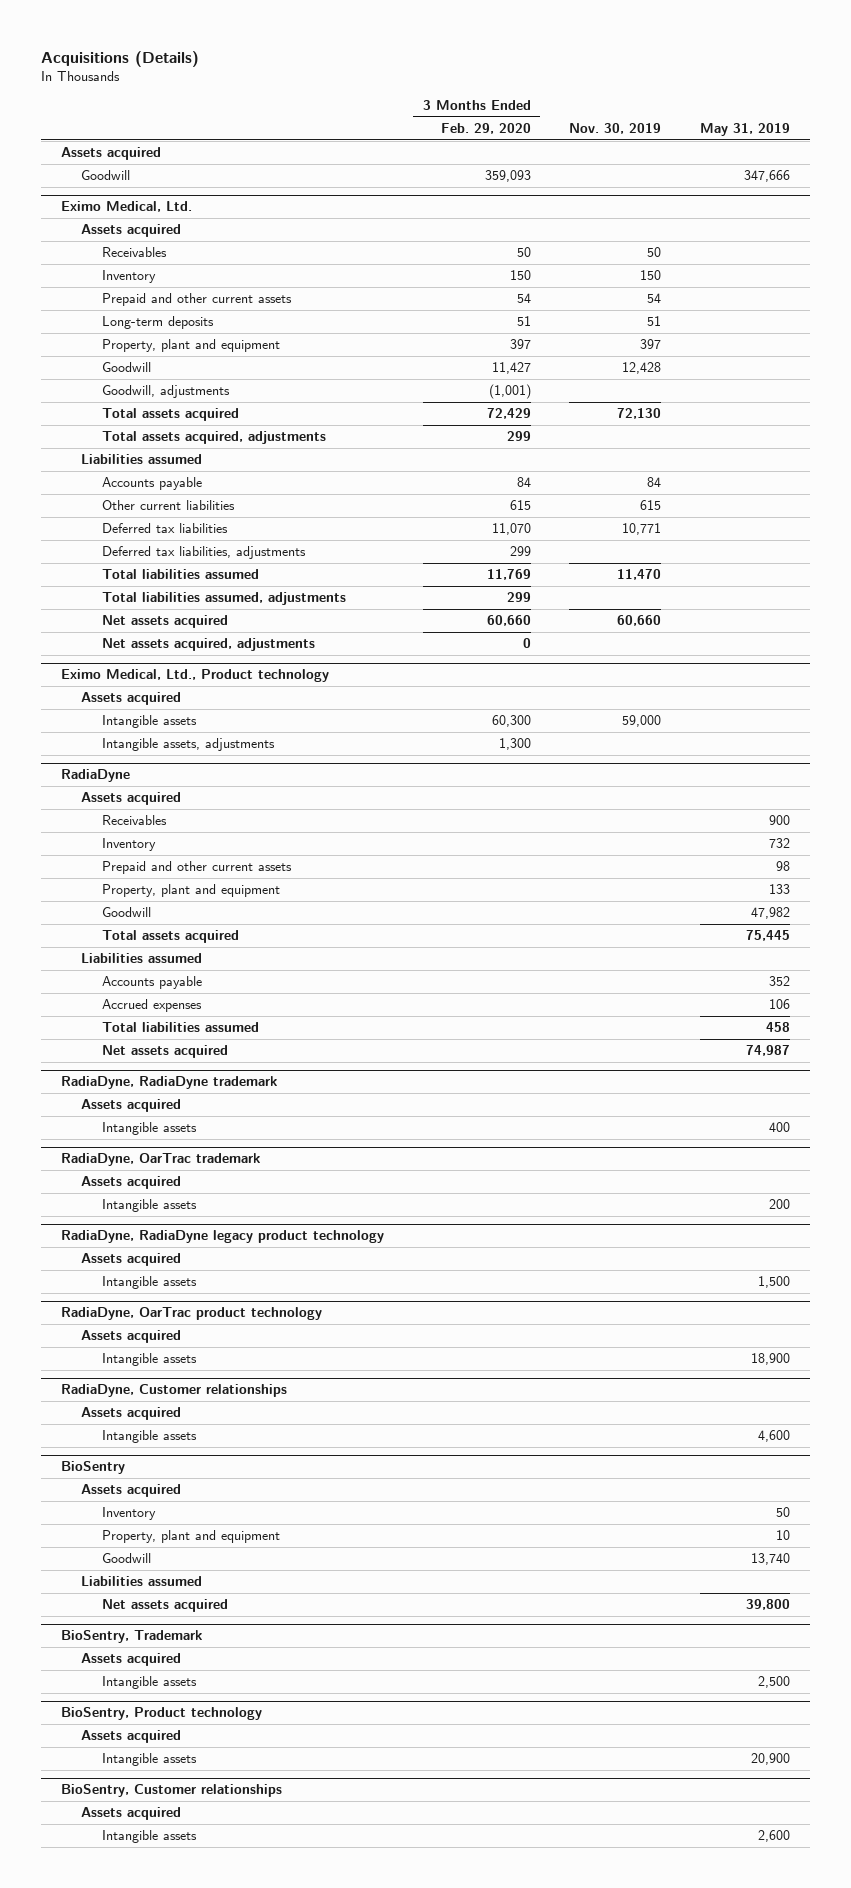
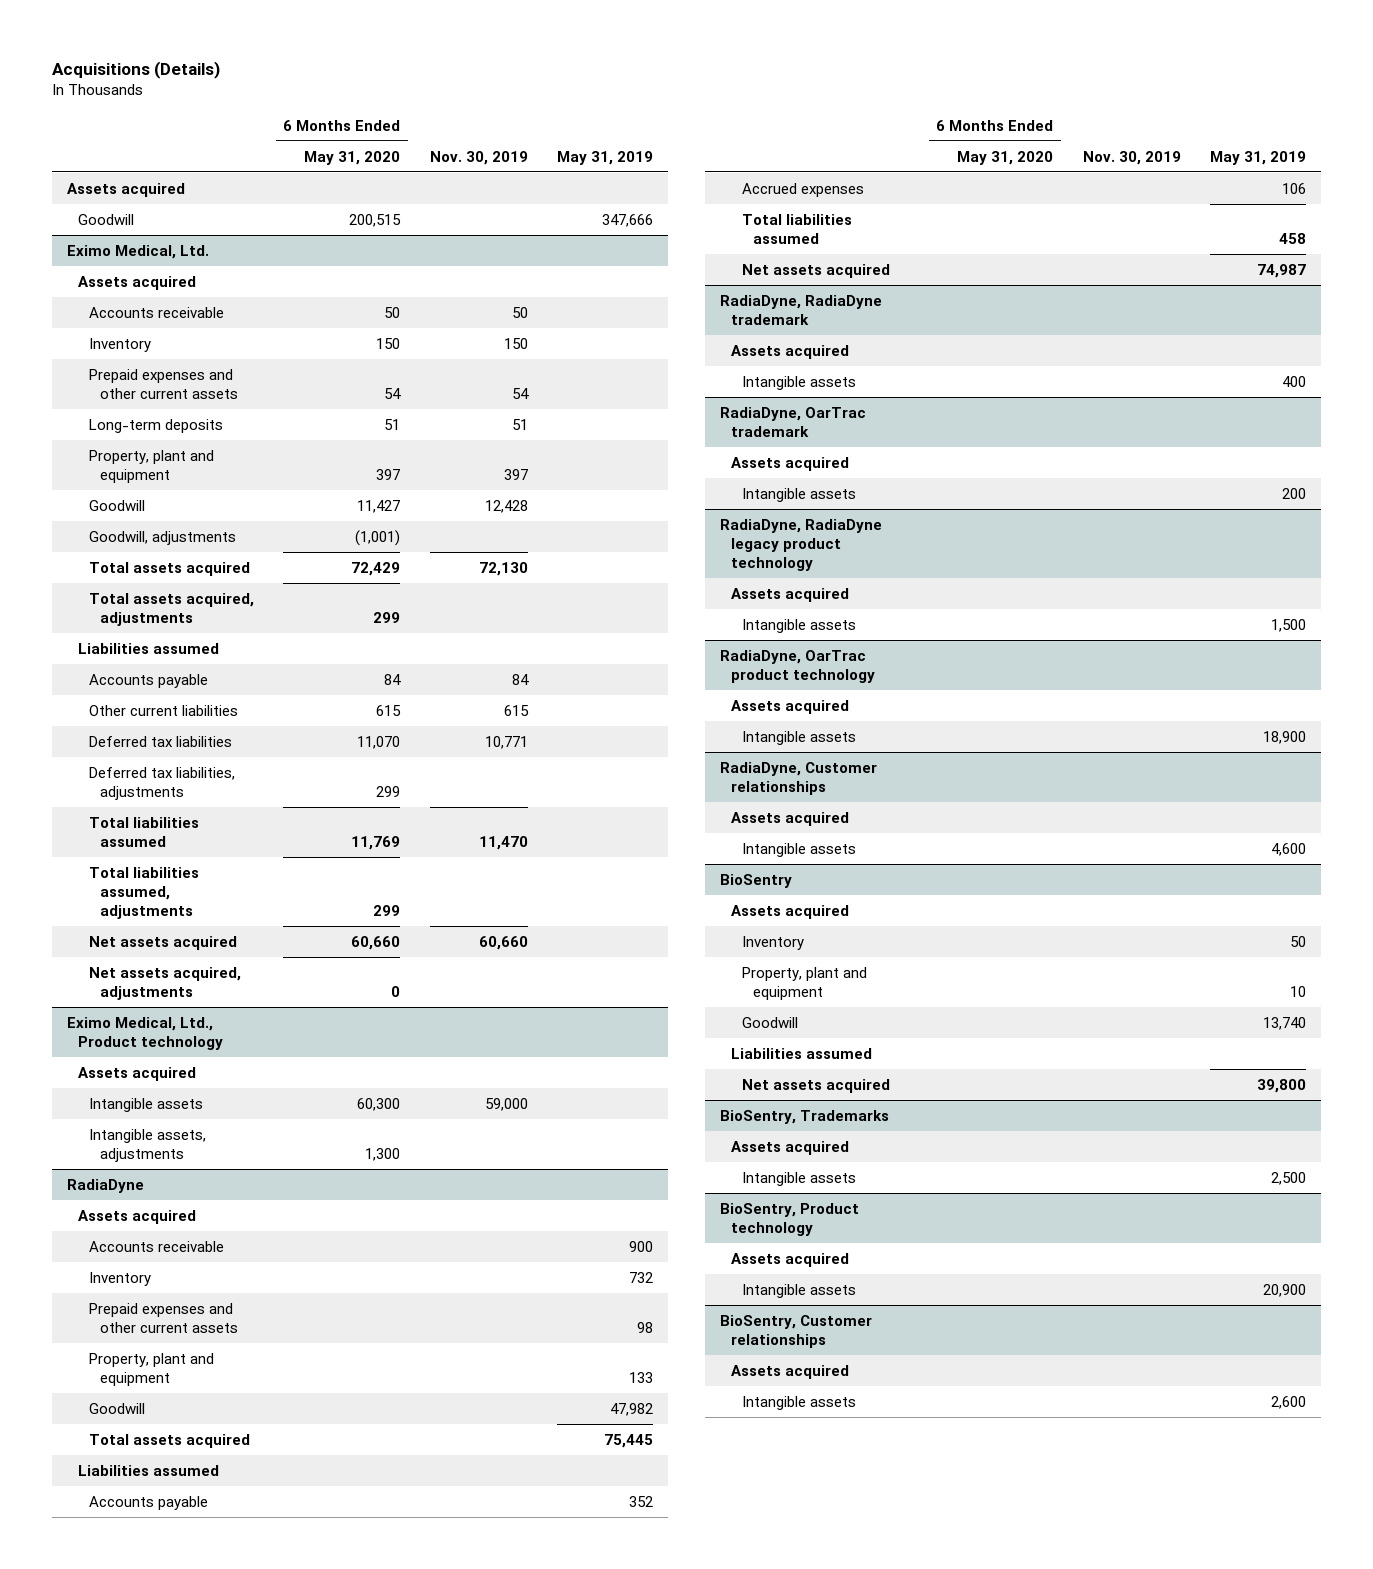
- | 3 Months Ended Feb. 29, 2020 | Nov. 30, 2019 | May 31, 2019
+ | 6 Months Ended May 31, 2020 | Nov. 30, 2019 | May 31, 2019
@ Eximo Medical, Ltd.
- Receivables | 50 | 50 |
+ Accounts receivable | 50 | 50 |
- Prepaid and other current assets | 54 | 54 |
+ Prepaid expenses and other current assets | 54 | 54 |
@ RadiaDyne
- Receivables | | | 900
+ Accounts receivable | | | 900
- Prepaid and other current assets | | | 98
+ Prepaid expenses and other current assets | | | 98
- BioSentry, Trademark
+ BioSentry, Trademarks

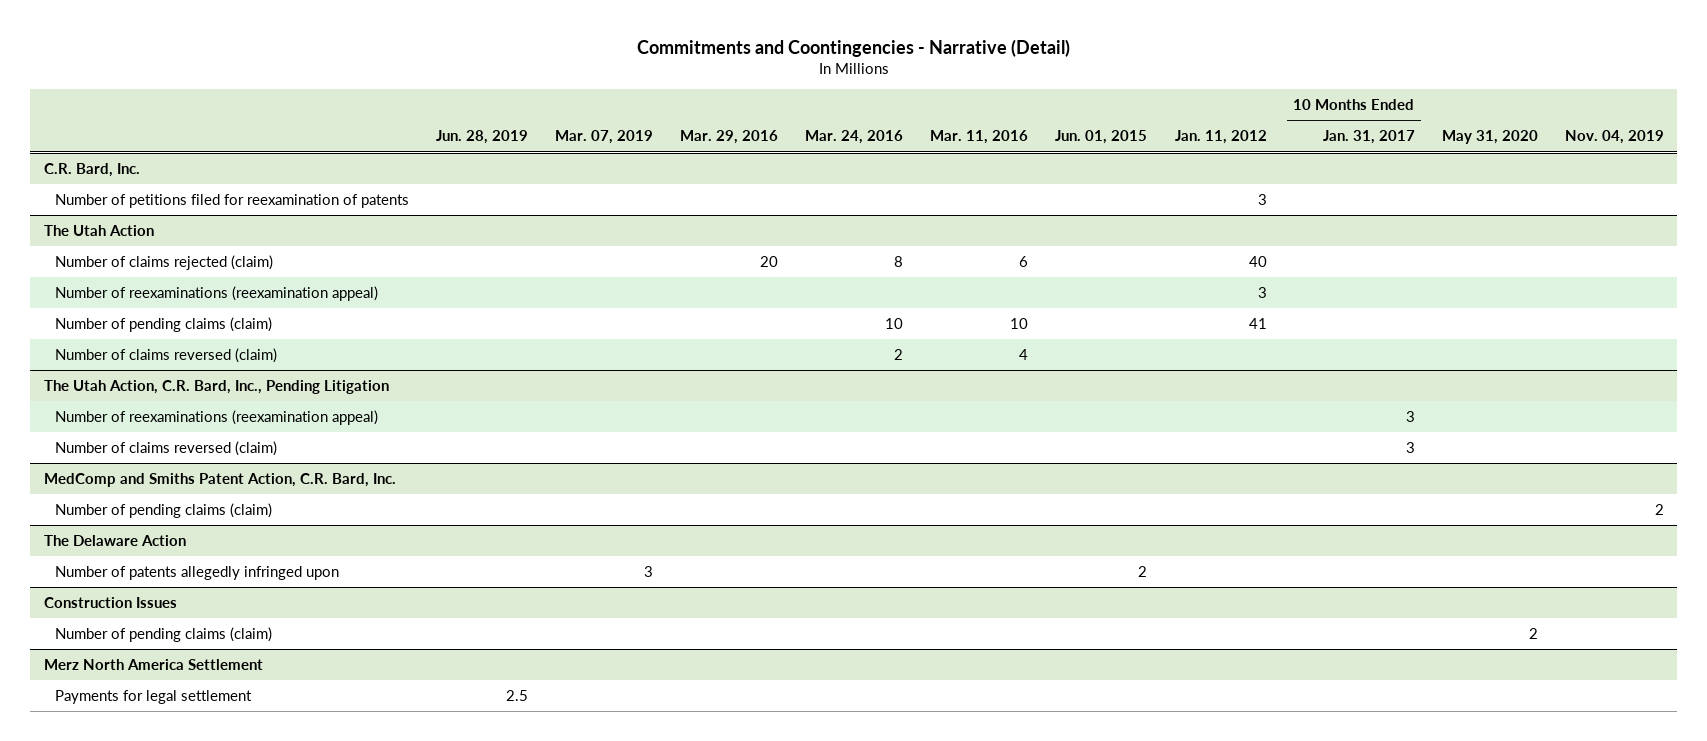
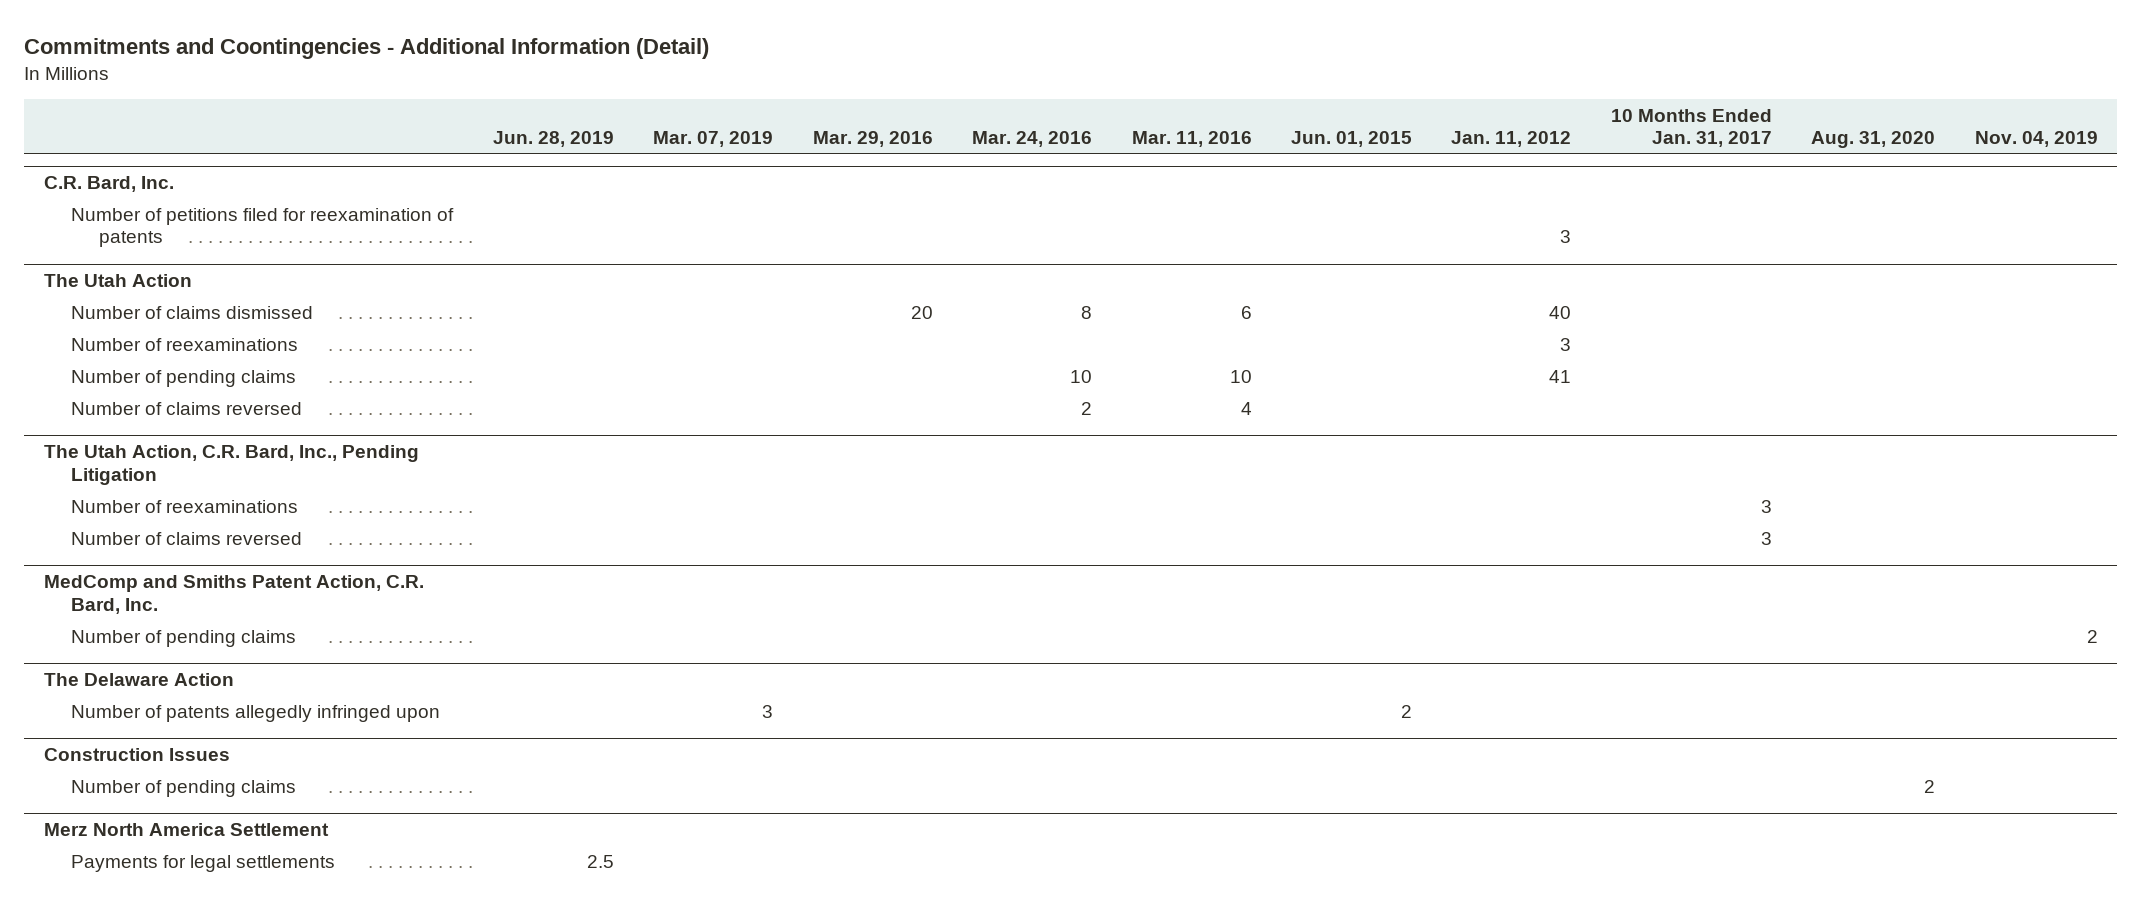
- Commitments and Coontingencies - Narrative (Detail)
+ Commitments and Coontingencies - Additional Information (Detail)
- | Jun. 28, 2019 | Mar. 07, 2019 | Mar. 29, 2016 | Mar. 24, 2016 | Mar. 11, 2016 | Jun. 01, 2015 | Jan. 11, 2012 | 10 Months Ended Jan. 31, 2017 | May 31, 2020 | Nov. 04, 2019
+ | Jun. 28, 2019 | Mar. 07, 2019 | Mar. 29, 2016 | Mar. 24, 2016 | Mar. 11, 2016 | Jun. 01, 2015 | Jan. 11, 2012 | 10 Months Ended Jan. 31, 2017 | Aug. 31, 2020 | Nov. 04, 2019
@ The Utah Action
- Number of claims rejected (claim) | | | 20 | 8 | 6 | | 40 | | |
- Number of reexaminations (reexamination appeal) | | | | | | | 3 | | |
- Number of pending claims (claim) | | | | 10 | 10 | | 41 | | |
- Number of claims reversed (claim) | | | | 2 | 4 | | | | |
+ Number of claims dismissed | | | 20 | 8 | 6 | | 40 | | |
+ Number of reexaminations | | | | | | | 3 | | |
+ Number of pending claims | | | | 10 | 10 | | 41 | | |
+ Number of claims reversed | | | | 2 | 4 | | | | |
@ The Utah Action, C.R. Bard, Inc., Pending Litigation
- Number of reexaminations (reexamination appeal) | | | | | | | | 3 | |
- Number of claims reversed (claim) | | | | | | | | 3 | |
+ Number of reexaminations | | | | | | | | 3 | |
+ Number of claims reversed | | | | | | | | 3 | |
@ MedComp and Smiths Patent Action, C.R. Bard, Inc.
- Number of pending claims (claim) | | | | | | | | | | 2
+ Number of pending claims | | | | | | | | | | 2
@ Construction Issues
- Number of pending claims (claim) | | | | | | | | | 2 |
+ Number of pending claims | | | | | | | | | 2 |
@ Merz North America Settlement
- Payments for legal settlement | 2.5 | | | | | | | | |
+ Payments for legal settlements | 2.5 | | | | | | | | |

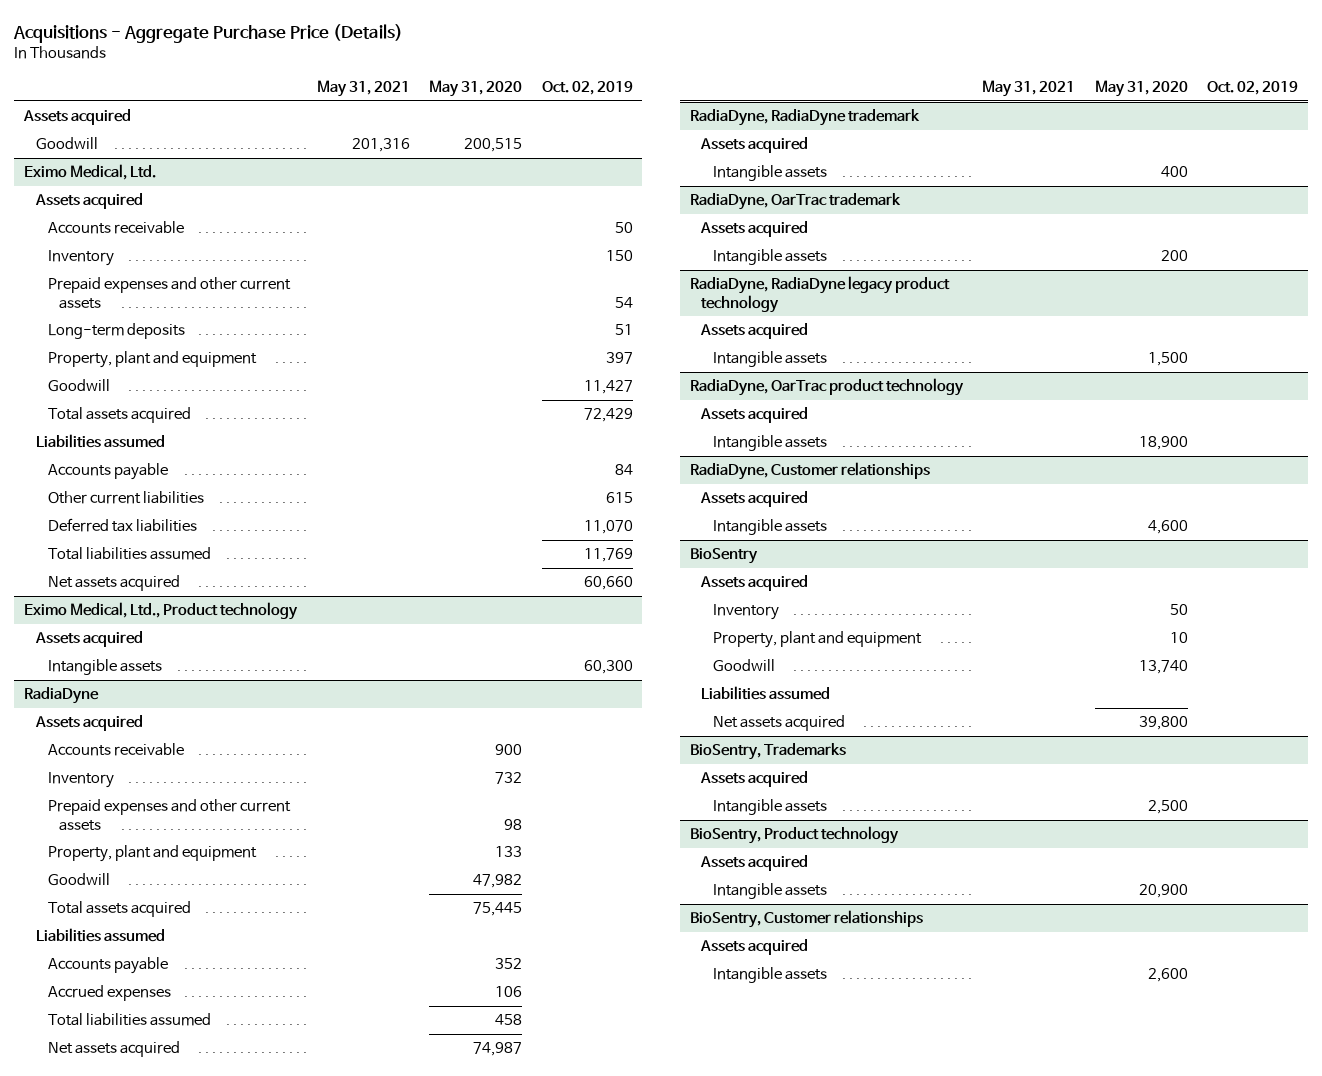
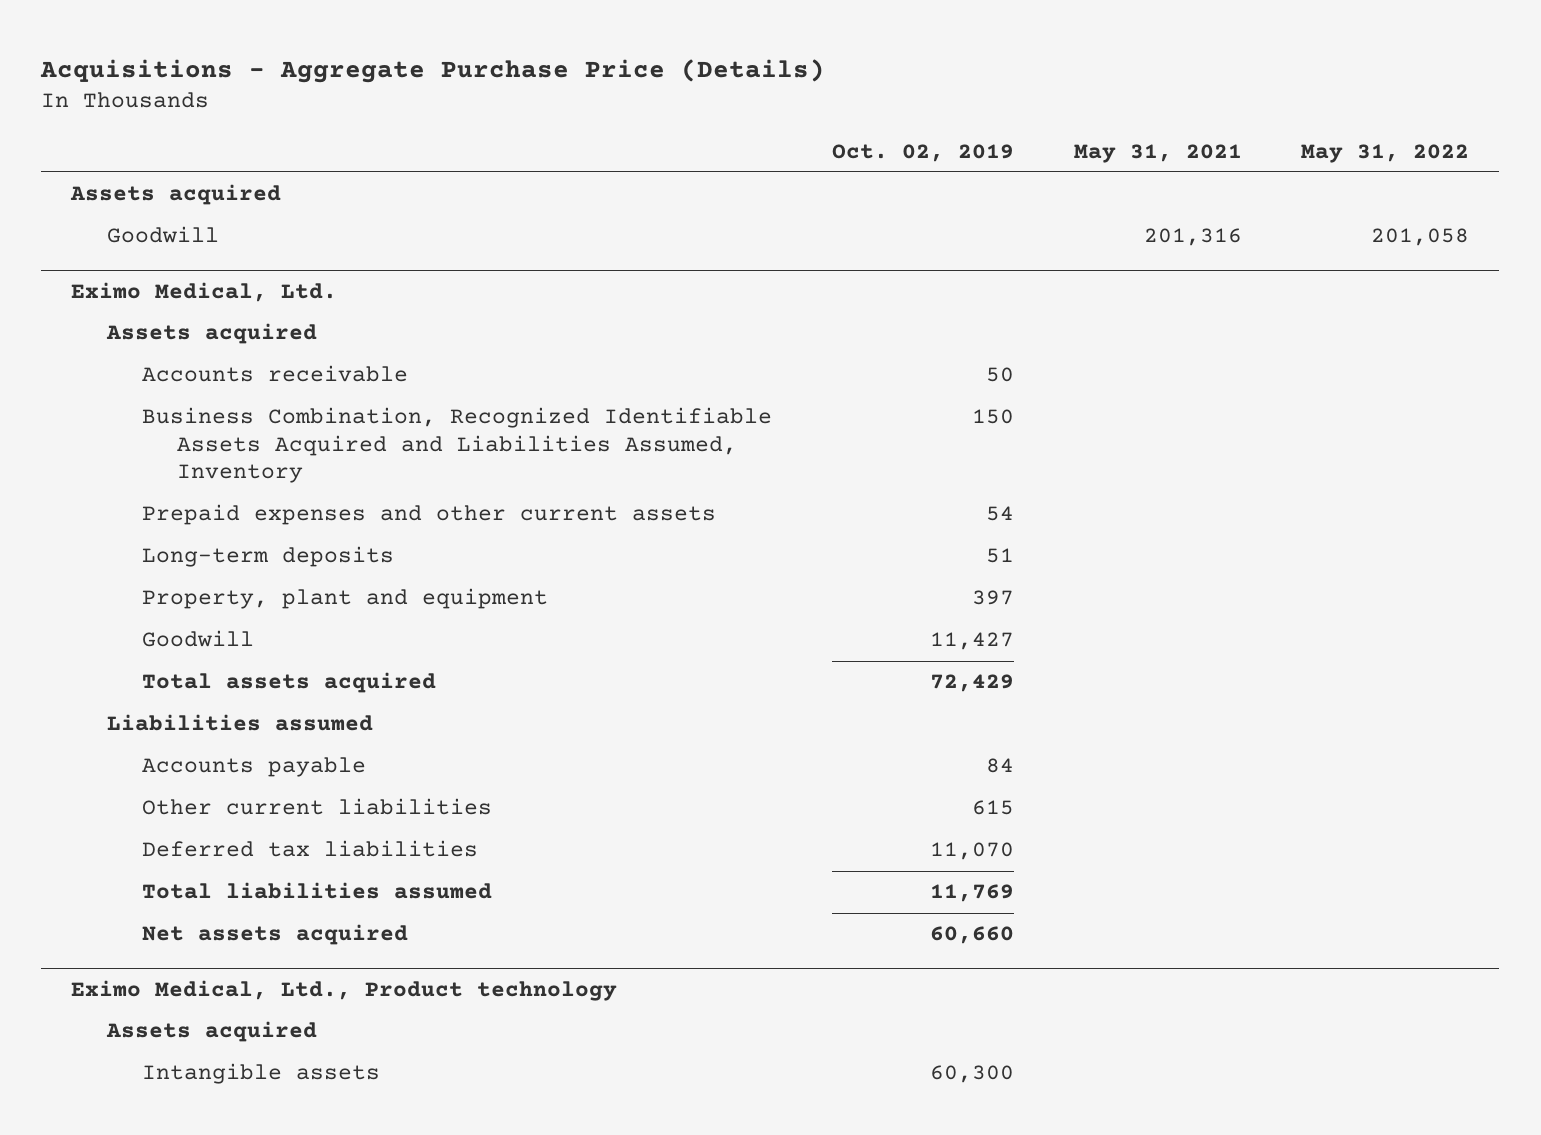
- | May 31, 2021 | May 31, 2020 | Oct. 02, 2019
+ | Oct. 02, 2019 | May 31, 2021 | May 31, 2022
@ Eximo Medical, Ltd.
- Inventory | | | 150
+ Business Combination, Recognized Identifiable Assets Acquired and Liabilities Assumed, Inventory | 150 | |
- RadiaDyne
- Assets acquired
- Accounts receivable | | 900 |
- Inventory | | 732 |
- Prepaid expenses and other current assets | | 98 |
- Property, plant and equipment | | 133 |
- Goodwill | | 47,982 |
- Total assets acquired | | 75,445 |
- Liabilities assumed
- Accounts payable | | 352 |
- Accrued expenses | | 106 |
- Total liabilities assumed | | 458 |
- Net assets acquired | | 74,987 |
- RadiaDyne, RadiaDyne trademark
- Assets acquired
- Intangible assets | | 400 |
- RadiaDyne, OarTrac trademark
- Assets acquired
- Intangible assets | | 200 |
- RadiaDyne, RadiaDyne legacy product technology
- Assets acquired
- Intangible assets | | 1,500 |
- RadiaDyne, OarTrac product technology
- Assets acquired
- Intangible assets | | 18,900 |
- RadiaDyne, Customer relationships
- Assets acquired
- Intangible assets | | 4,600 |
- BioSentry
- Assets acquired
- Inventory | | 50 |
- Property, plant and equipment | | 10 |
- Goodwill | | 13,740 |
- Liabilities assumed
- Net assets acquired | | 39,800 |
- BioSentry, Trademarks
- Assets acquired
- Intangible assets | | 2,500 |
- BioSentry, Product technology
- Assets acquired
- Intangible assets | | 20,900 |
- BioSentry, Customer relationships
- Assets acquired
- Intangible assets | | 2,600 |

